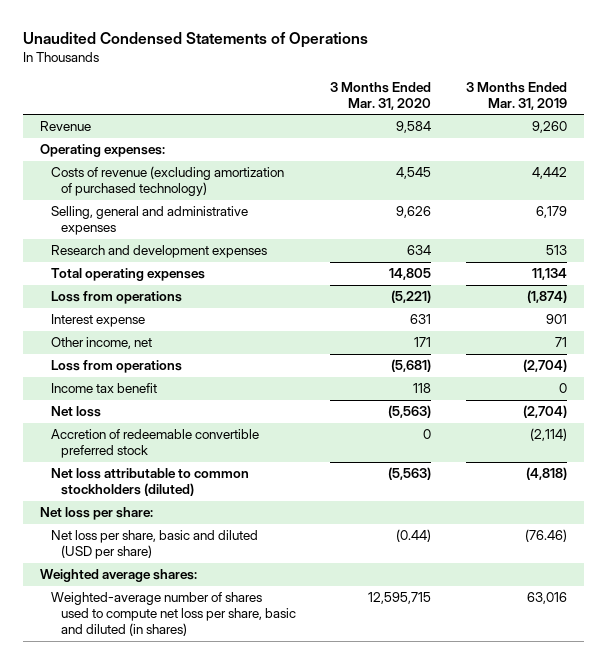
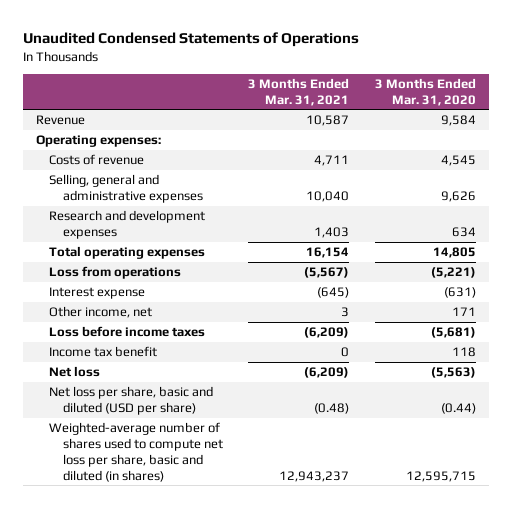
- | 3 Months Ended Mar. 31, 2020 | 3 Months Ended Mar. 31, 2019
+ | 3 Months Ended Mar. 31, 2021 | 3 Months Ended Mar. 31, 2020
- Costs of revenue (excluding amortization of purchased technology) | 4,545 | 4,442
+ Costs of revenue | 4,711 | 4,545
- Interest expense | 631 | 901
+ Interest expense | (645) | (631)
- Loss from operations | (5,681) | (2,704)
+ Loss before income taxes | (6,209) | (5,681)
- Accretion of redeemable convertible preferred stock | 0 | (2,114)
- Net loss attributable to common stockholders (diluted) | (5,563) | (4,818)
- Net loss per share:
- Weighted average shares:

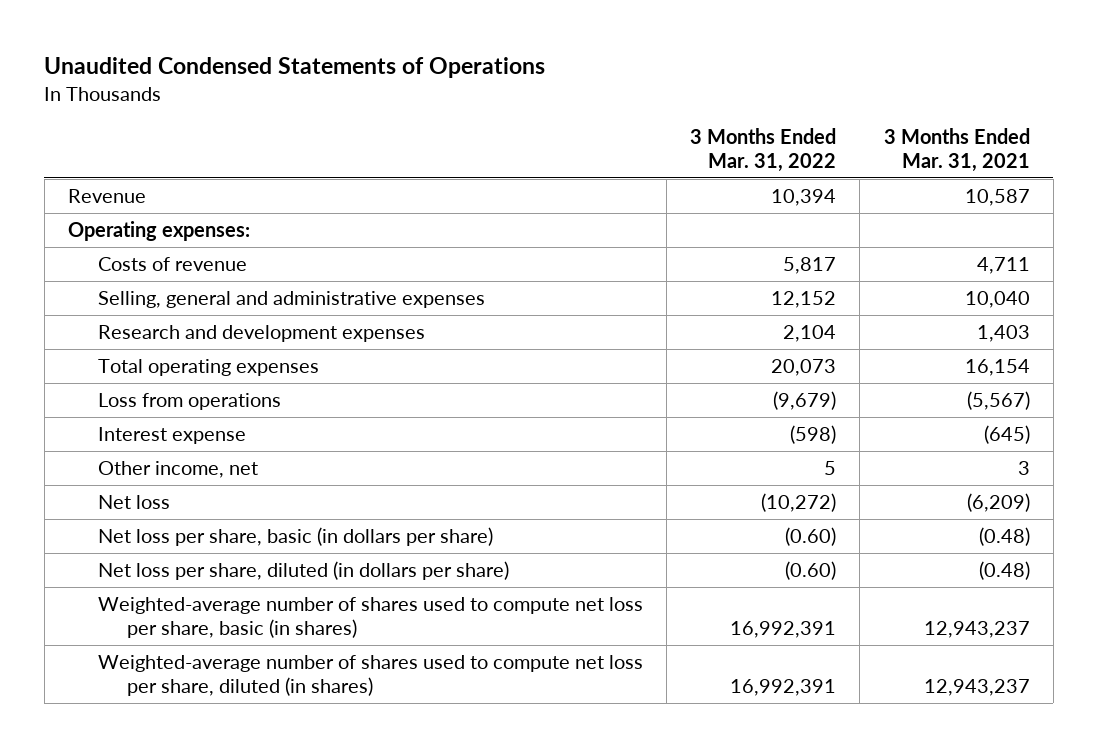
- | 3 Months Ended Mar. 31, 2021 | 3 Months Ended Mar. 31, 2020
+ | 3 Months Ended Mar. 31, 2022 | 3 Months Ended Mar. 31, 2021
- Loss before income taxes | (6,209) | (5,681)
- Income tax benefit | 0 | 118
- Net loss per share, basic and diluted (USD per share) | (0.48) | (0.44)
- Weighted-average number of shares used to compute net loss per share, basic and diluted (in shares) | 12,943,237 | 12,595,715
+ Net loss per share, basic (in dollars per share) | (0.60) | (0.48)
+ Net loss per share, diluted (in dollars per share) | (0.60) | (0.48)
+ Weighted-average number of shares used to compute net loss per share, basic (in shares) | 16,992,391 | 12,943,237
+ Weighted-average number of shares used to compute net loss per share, diluted (in shares) | 16,992,391 | 12,943,237

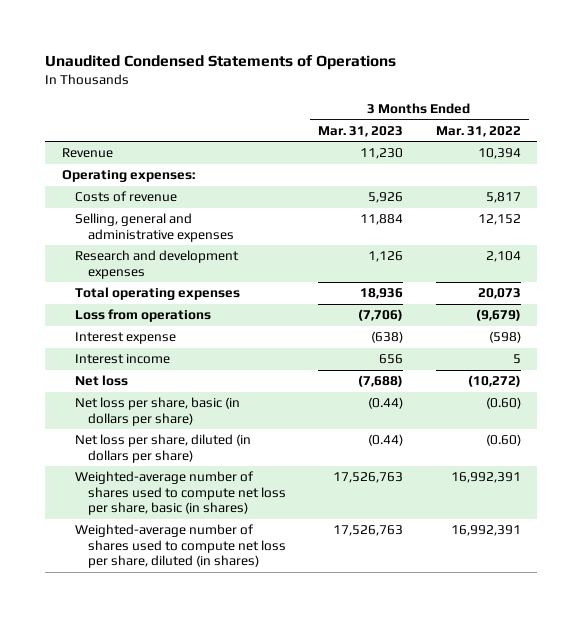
- | 3 Months Ended Mar. 31, 2022 | 3 Months Ended Mar. 31, 2021
+ | 3 Months Ended Mar. 31, 2023 | 3 Months Ended Mar. 31, 2022
- Other income, net | 5 | 3
+ Interest income | 656 | 5

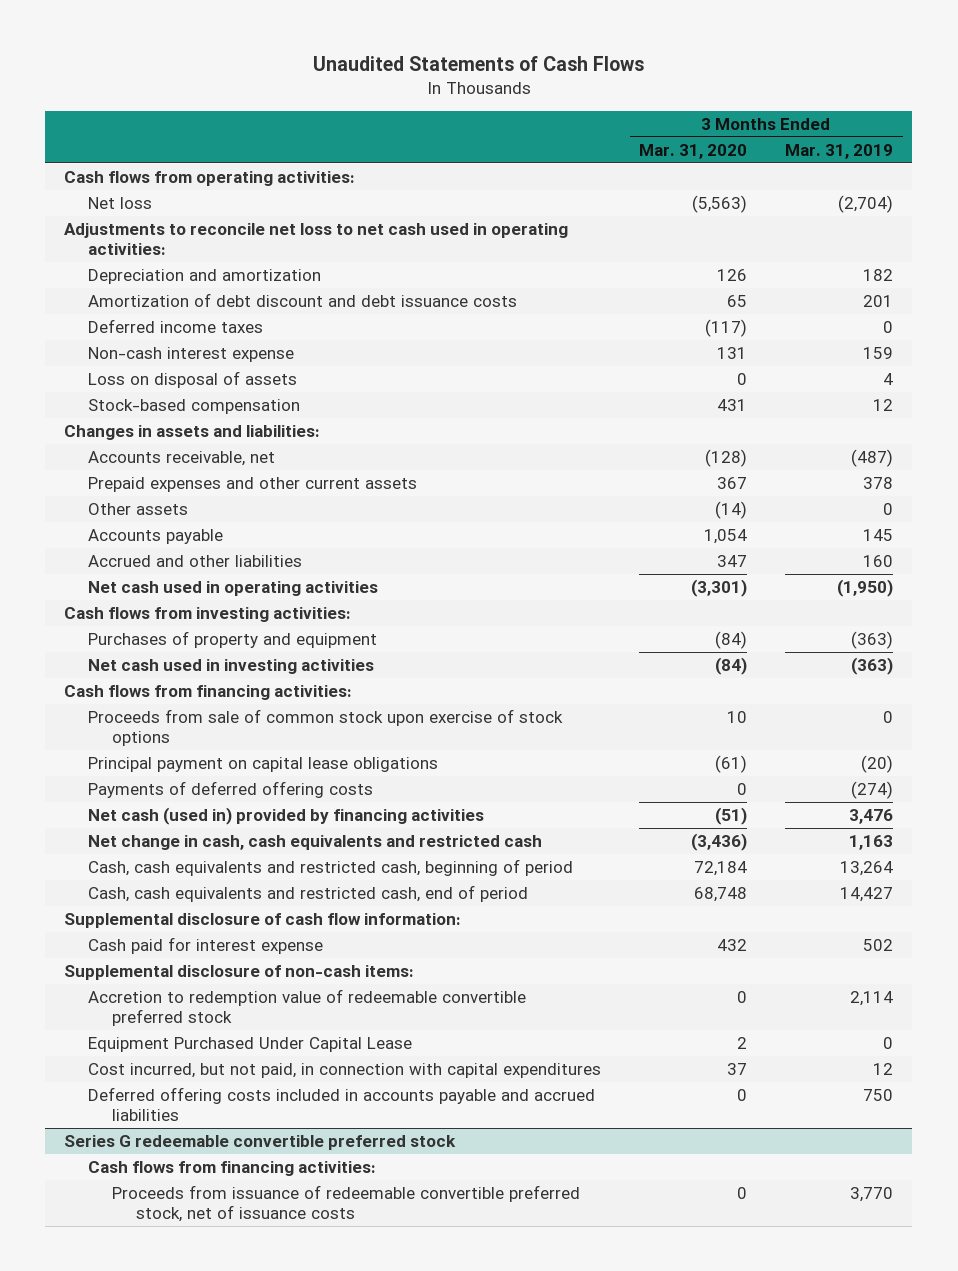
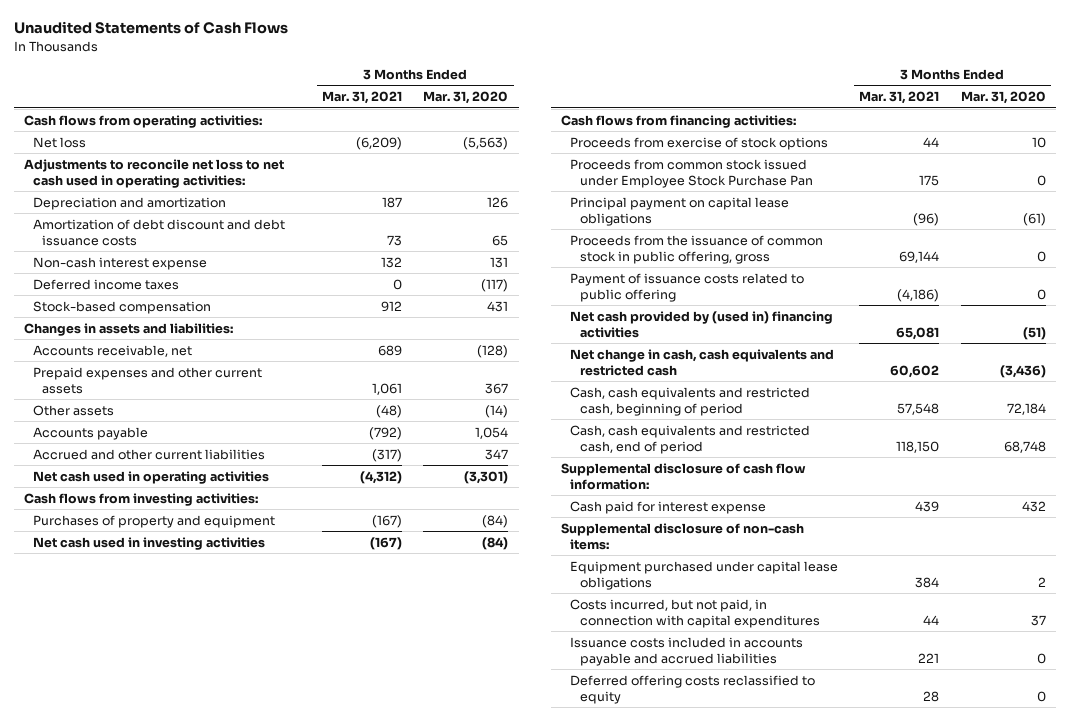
- | 3 Months Ended Mar. 31, 2020 | 3 Months Ended Mar. 31, 2019
+ | 3 Months Ended Mar. 31, 2021 | 3 Months Ended Mar. 31, 2020
- Loss on disposal of assets | 0 | 4
moved down: Deferred income taxes | 0 | (117)
- Accrued and other liabilities | 347 | 160
+ Accrued and other current liabilities | (317) | 347
- Proceeds from sale of common stock upon exercise of stock options | 10 | 0
+ Proceeds from exercise of stock options | 44 | 10
+ Proceeds from common stock issued under Employee Stock Purchase Pan | 175 | 0
- Payments of deferred offering costs | 0 | (274)
- Net cash (used in) provided by financing activities | (51) | 3,476
+ Proceeds from the issuance of common stock in public offering, gross | 69,144 | 0
+ Payment of issuance costs related to public offering | (4,186) | 0
+ Net cash provided by (used in) financing activities | 65,081 | (51)
- Accretion to redemption value of redeemable convertible preferred stock | 0 | 2,114
- Equipment Purchased Under Capital Lease | 2 | 0
- Cost incurred, but not paid, in connection with capital expenditures | 37 | 12
- Deferred offering costs included in accounts payable and accrued liabilities | 0 | 750
- Series G redeemable convertible preferred stock
- Cash flows from financing activities:
- Proceeds from issuance of redeemable convertible preferred stock, net of issuance costs | 0 | 3,770
+ Equipment purchased under capital lease obligations | 384 | 2
+ Costs incurred, but not paid, in connection with capital expenditures | 44 | 37
+ Issuance costs included in accounts payable and accrued liabilities | 221 | 0
+ Deferred offering costs reclassified to equity | 28 | 0

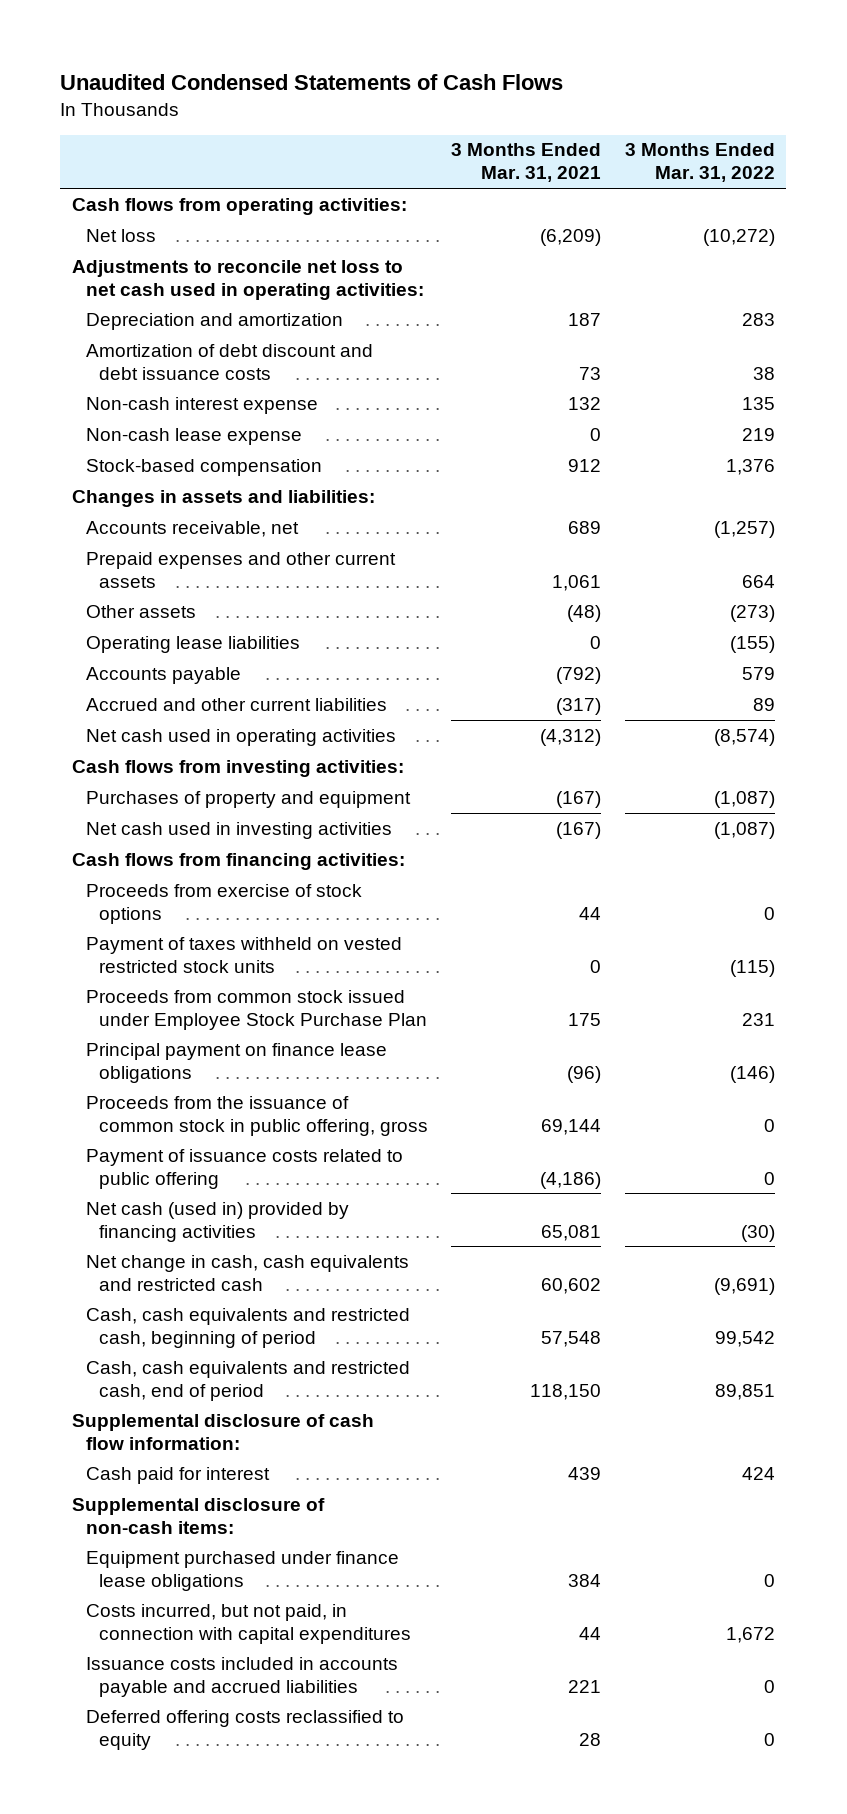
- Unaudited Statements of Cash Flows
+ Unaudited Condensed Statements of Cash Flows
- | 3 Months Ended Mar. 31, 2021 | 3 Months Ended Mar. 31, 2020
+ | 3 Months Ended Mar. 31, 2021 | 3 Months Ended Mar. 31, 2022
- Deferred income taxes | 0 | (117)
+ Non-cash lease expense | 0 | 219
+ Operating lease liabilities | 0 | (155)
- Proceeds from common stock issued under Employee Stock Purchase Pan | 175 | 0
- Principal payment on capital lease obligations | (96) | (61)
+ Payment of taxes withheld on vested restricted stock units | 0 | (115)
+ Proceeds from common stock issued under Employee Stock Purchase Plan | 175 | 231
+ Principal payment on finance lease obligations | (96) | (146)
- Net cash provided by (used in) financing activities | 65,081 | (51)
+ Net cash (used in) provided by financing activities | 65,081 | (30)
- Cash paid for interest expense | 439 | 432
+ Cash paid for interest | 439 | 424
- Equipment purchased under capital lease obligations | 384 | 2
+ Equipment purchased under finance lease obligations | 384 | 0

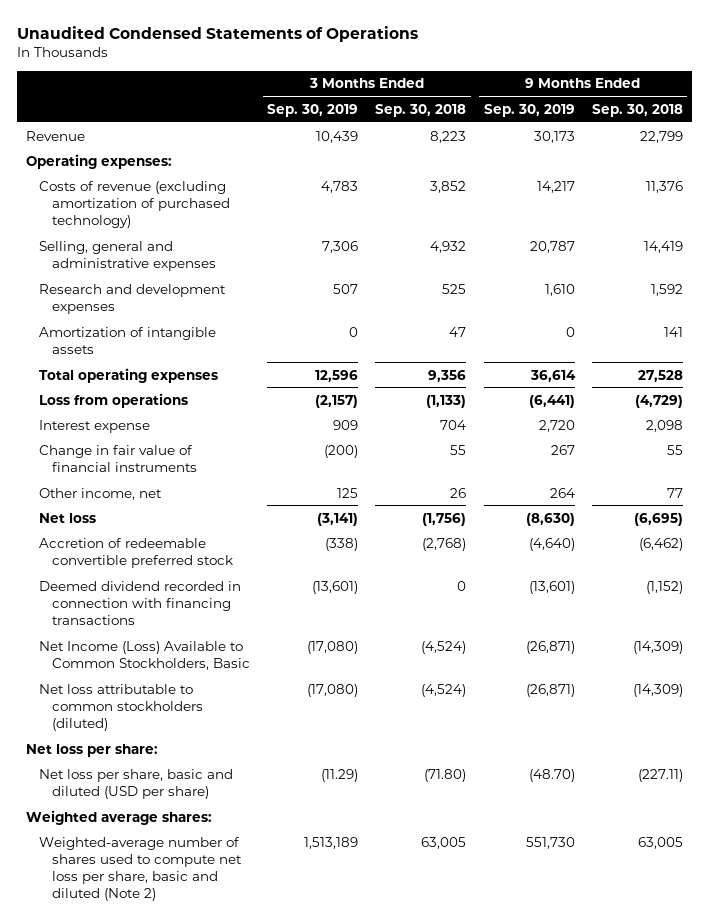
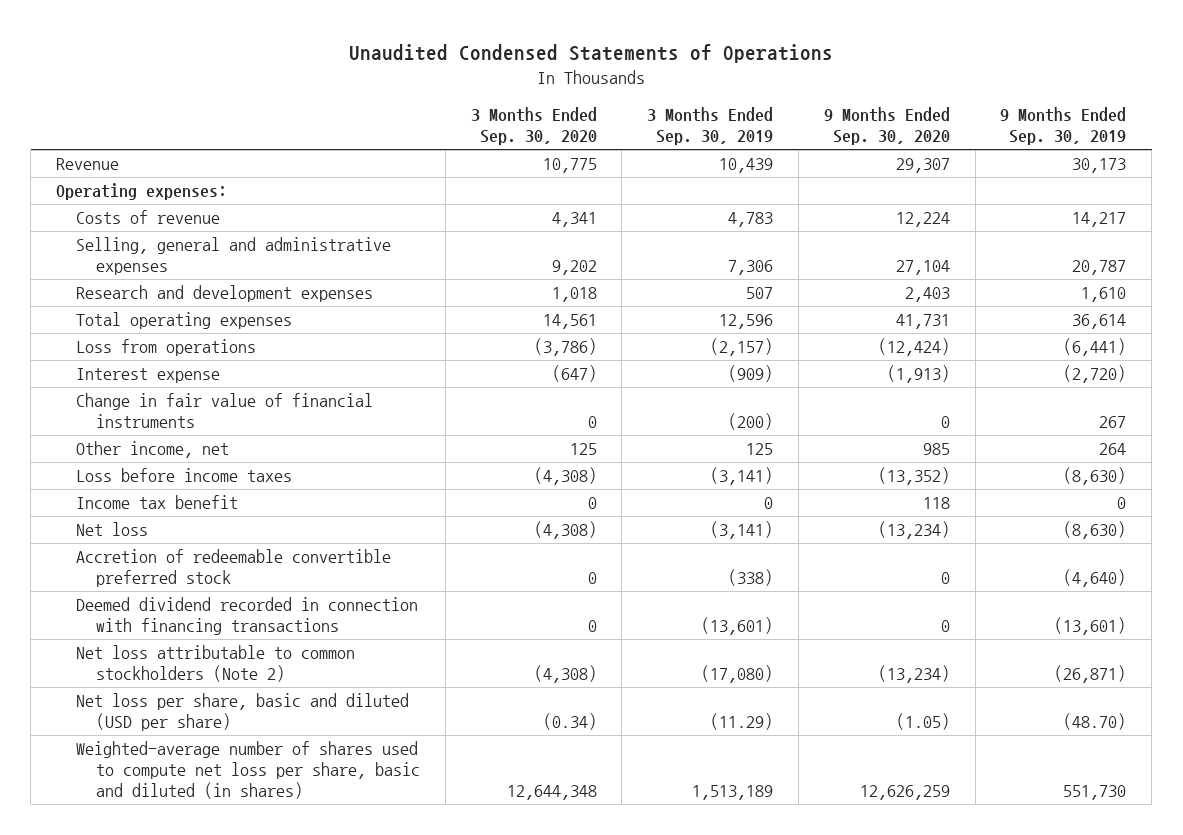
- | 3 Months Ended Sep. 30, 2019 | 3 Months Ended Sep. 30, 2018 | 9 Months Ended Sep. 30, 2019 | 9 Months Ended Sep. 30, 2018
+ | 3 Months Ended Sep. 30, 2020 | 3 Months Ended Sep. 30, 2019 | 9 Months Ended Sep. 30, 2020 | 9 Months Ended Sep. 30, 2019
- Costs of revenue (excluding amortization of purchased technology) | 4,783 | 3,852 | 14,217 | 11,376
+ Costs of revenue | 4,341 | 4,783 | 12,224 | 14,217
- Amortization of intangible assets | 0 | 47 | 0 | 141
- Interest expense | 909 | 704 | 2,720 | 2,098
+ Interest expense | (647) | (909) | (1,913) | (2,720)
+ Loss before income taxes | (4,308) | (3,141) | (13,352) | (8,630)
+ Income tax benefit | 0 | 0 | 118 | 0
- Net Income (Loss) Available to Common Stockholders, Basic | (17,080) | (4,524) | (26,871) | (14,309)
- Net loss attributable to common stockholders (diluted) | (17,080) | (4,524) | (26,871) | (14,309)
- Net loss per share:
+ Net loss attributable to common stockholders (Note 2) | (4,308) | (17,080) | (13,234) | (26,871)
- Weighted average shares:
- Weighted-average number of shares used to compute net loss per share, basic and diluted (Note 2) | 1,513,189 | 63,005 | 551,730 | 63,005
+ Weighted-average number of shares used to compute net loss per share, basic and diluted (in shares) | 12,644,348 | 1,513,189 | 12,626,259 | 551,730

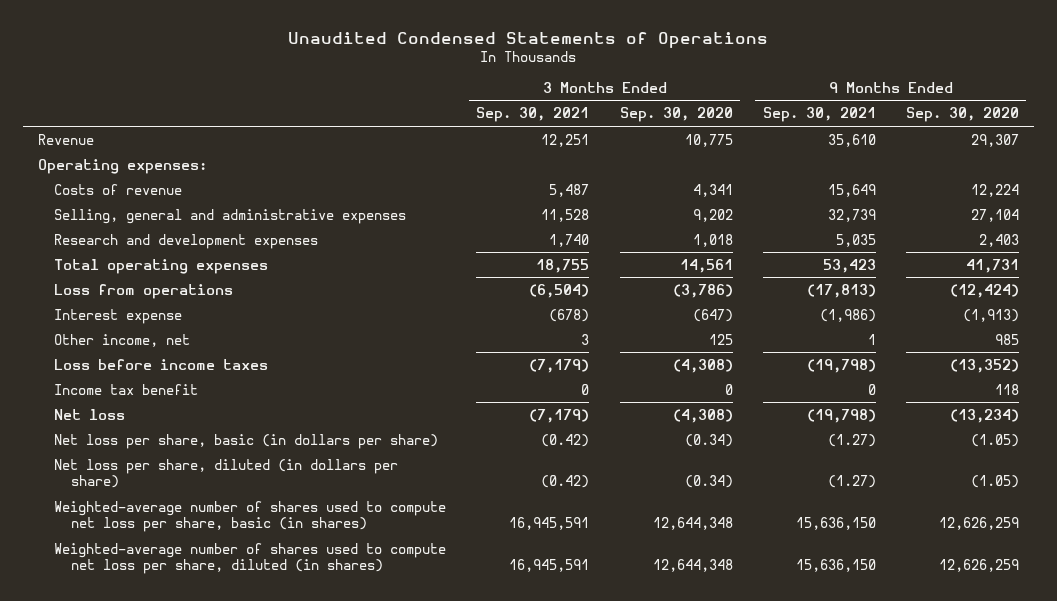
- | 3 Months Ended Sep. 30, 2020 | 3 Months Ended Sep. 30, 2019 | 9 Months Ended Sep. 30, 2020 | 9 Months Ended Sep. 30, 2019
+ | 3 Months Ended Sep. 30, 2021 | 3 Months Ended Sep. 30, 2020 | 9 Months Ended Sep. 30, 2021 | 9 Months Ended Sep. 30, 2020
- Change in fair value of financial instruments | 0 | (200) | 0 | 267
- Accretion of redeemable convertible preferred stock | 0 | (338) | 0 | (4,640)
- Deemed dividend recorded in connection with financing transactions | 0 | (13,601) | 0 | (13,601)
- Net loss attributable to common stockholders (Note 2) | (4,308) | (17,080) | (13,234) | (26,871)
- Net loss per share, basic and diluted (USD per share) | (0.34) | (11.29) | (1.05) | (48.70)
- Weighted-average number of shares used to compute net loss per share, basic and diluted (in shares) | 12,644,348 | 1,513,189 | 12,626,259 | 551,730
+ Net loss per share, basic (in dollars per share) | (0.42) | (0.34) | (1.27) | (1.05)
+ Net loss per share, diluted (in dollars per share) | (0.42) | (0.34) | (1.27) | (1.05)
+ Weighted-average number of shares used to compute net loss per share, basic (in shares) | 16,945,591 | 12,644,348 | 15,636,150 | 12,626,259
+ Weighted-average number of shares used to compute net loss per share, diluted (in shares) | 16,945,591 | 12,644,348 | 15,636,150 | 12,626,259

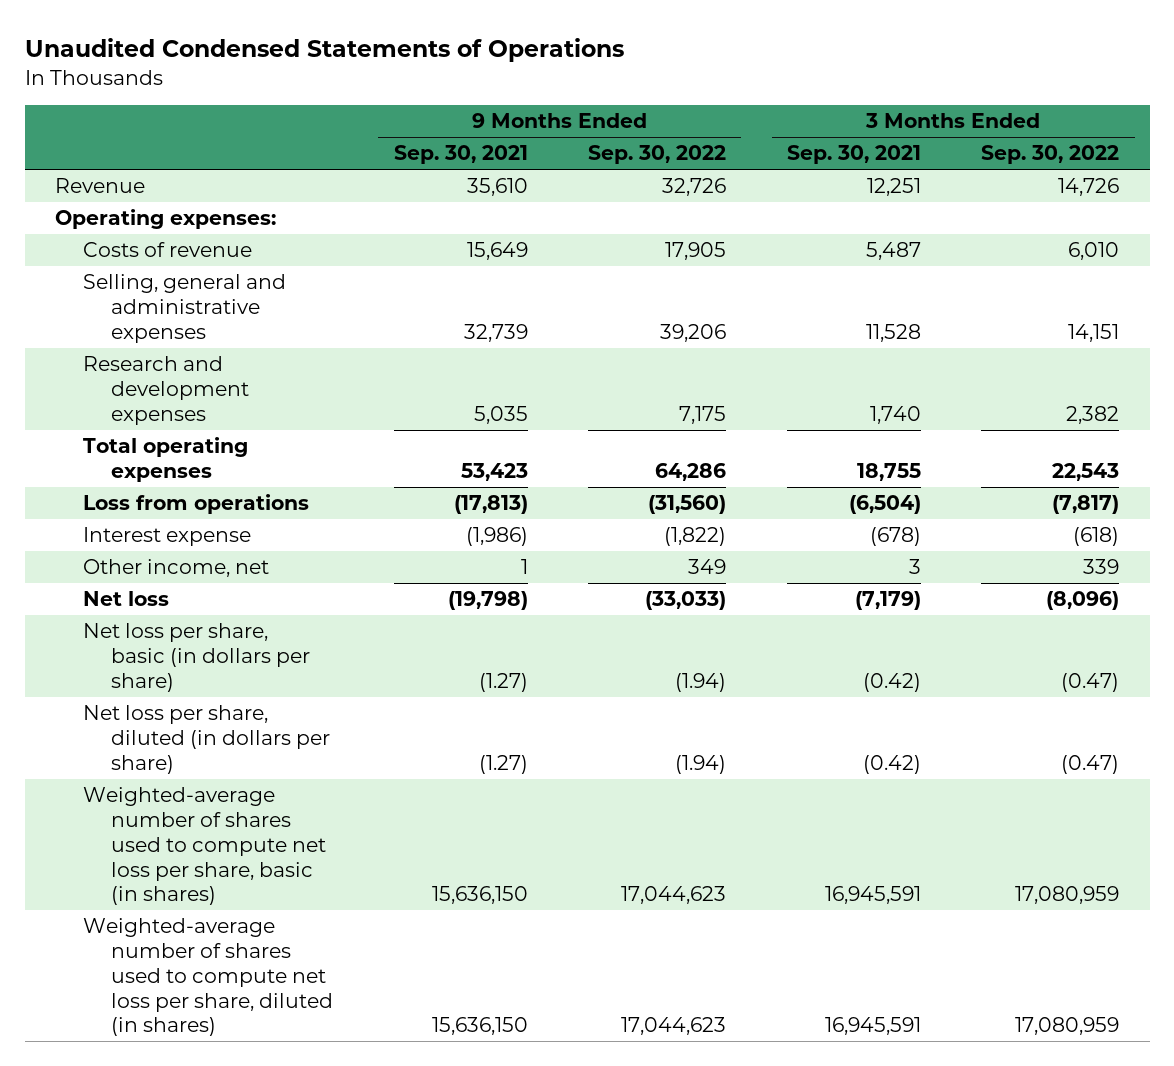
- | 3 Months Ended Sep. 30, 2021 | 3 Months Ended Sep. 30, 2020 | 9 Months Ended Sep. 30, 2021 | 9 Months Ended Sep. 30, 2020
+ | 9 Months Ended Sep. 30, 2021 | 9 Months Ended Sep. 30, 2022 | 3 Months Ended Sep. 30, 2021 | 3 Months Ended Sep. 30, 2022
- Loss before income taxes | (7,179) | (4,308) | (19,798) | (13,352)
- Income tax benefit | 0 | 0 | 0 | 118

